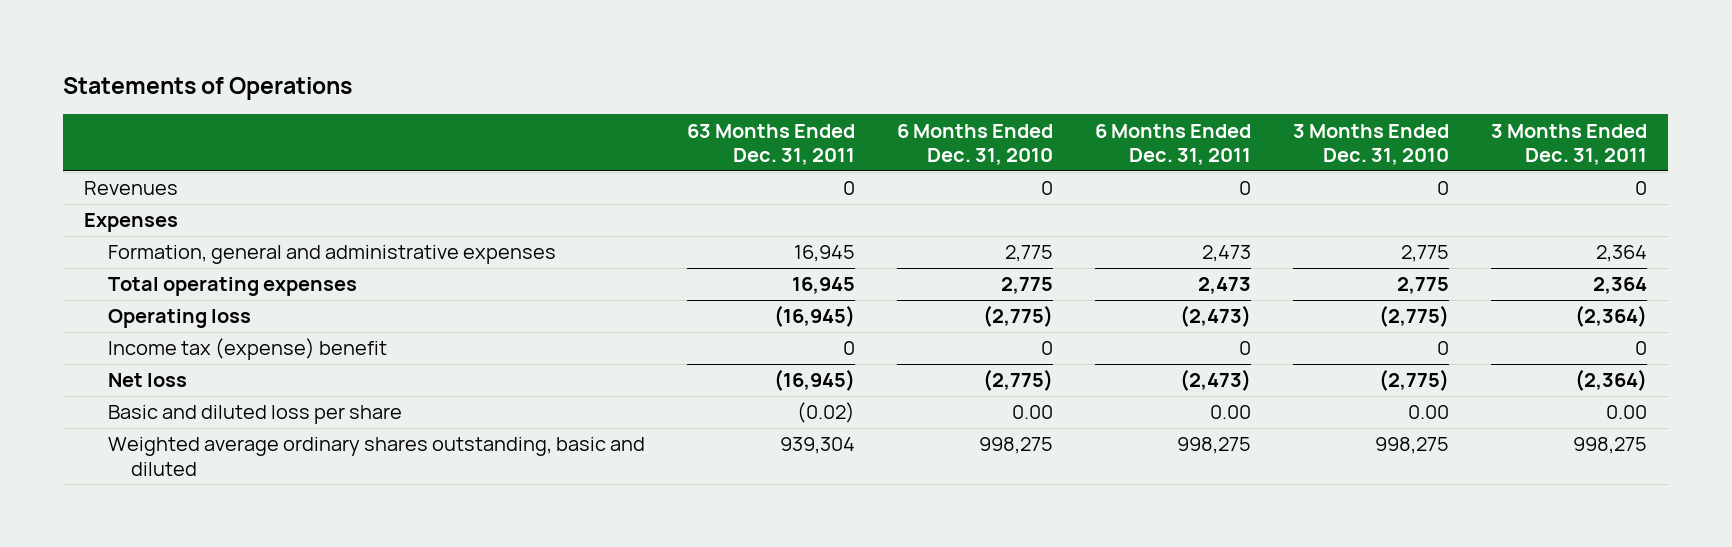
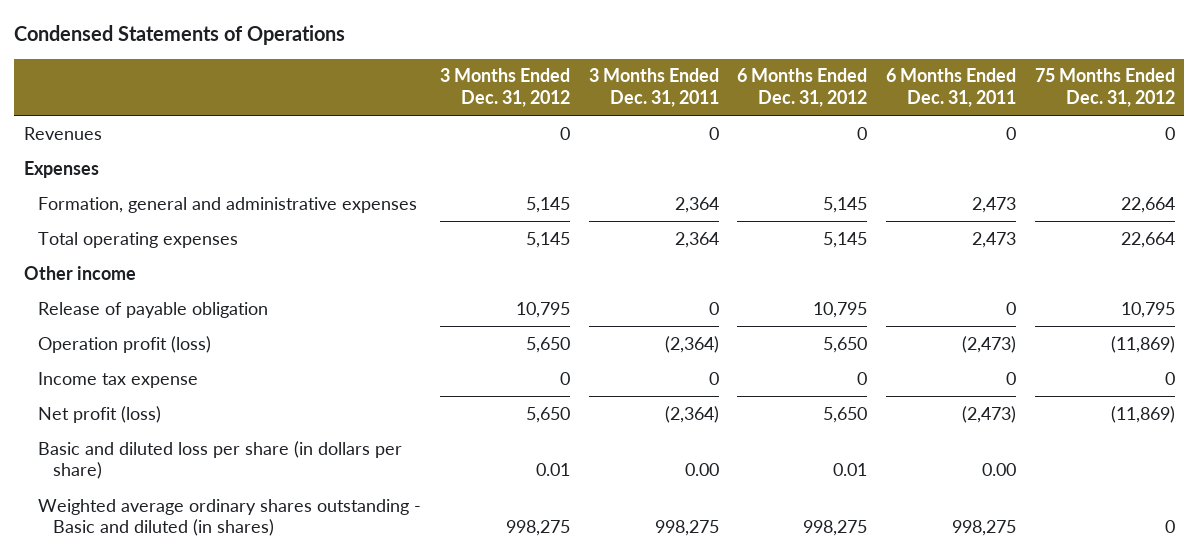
- Statements of Operations
+ Condensed Statements of Operations
- | 63 Months Ended Dec. 31, 2011 | 6 Months Ended Dec. 31, 2010 | 6 Months Ended Dec. 31, 2011 | 3 Months Ended Dec. 31, 2010 | 3 Months Ended Dec. 31, 2011
+ | 3 Months Ended Dec. 31, 2012 | 3 Months Ended Dec. 31, 2011 | 6 Months Ended Dec. 31, 2012 | 6 Months Ended Dec. 31, 2011 | 75 Months Ended Dec. 31, 2012
- Operating loss | (16,945) | (2,775) | (2,473) | (2,775) | (2,364)
- Income tax (expense) benefit | 0 | 0 | 0 | 0 | 0
- Net loss | (16,945) | (2,775) | (2,473) | (2,775) | (2,364)
- Basic and diluted loss per share | (0.02) | 0.00 | 0.00 | 0.00 | 0.00
- Weighted average ordinary shares outstanding, basic and diluted | 939,304 | 998,275 | 998,275 | 998,275 | 998,275
+ Other income
+ Release of payable obligation | 10,795 | 0 | 10,795 | 0 | 10,795
+ Operation profit (loss) | 5,650 | (2,364) | 5,650 | (2,473) | (11,869)
+ Income tax expense | 0 | 0 | 0 | 0 | 0
+ Net profit (loss) | 5,650 | (2,364) | 5,650 | (2,473) | (11,869)
+ Basic and diluted loss per share (in dollars per share) | 0.01 | 0.00 | 0.01 | 0.00 |
+ Weighted average ordinary shares outstanding - Basic and diluted (in shares) | 998,275 | 998,275 | 998,275 | 998,275 | 0

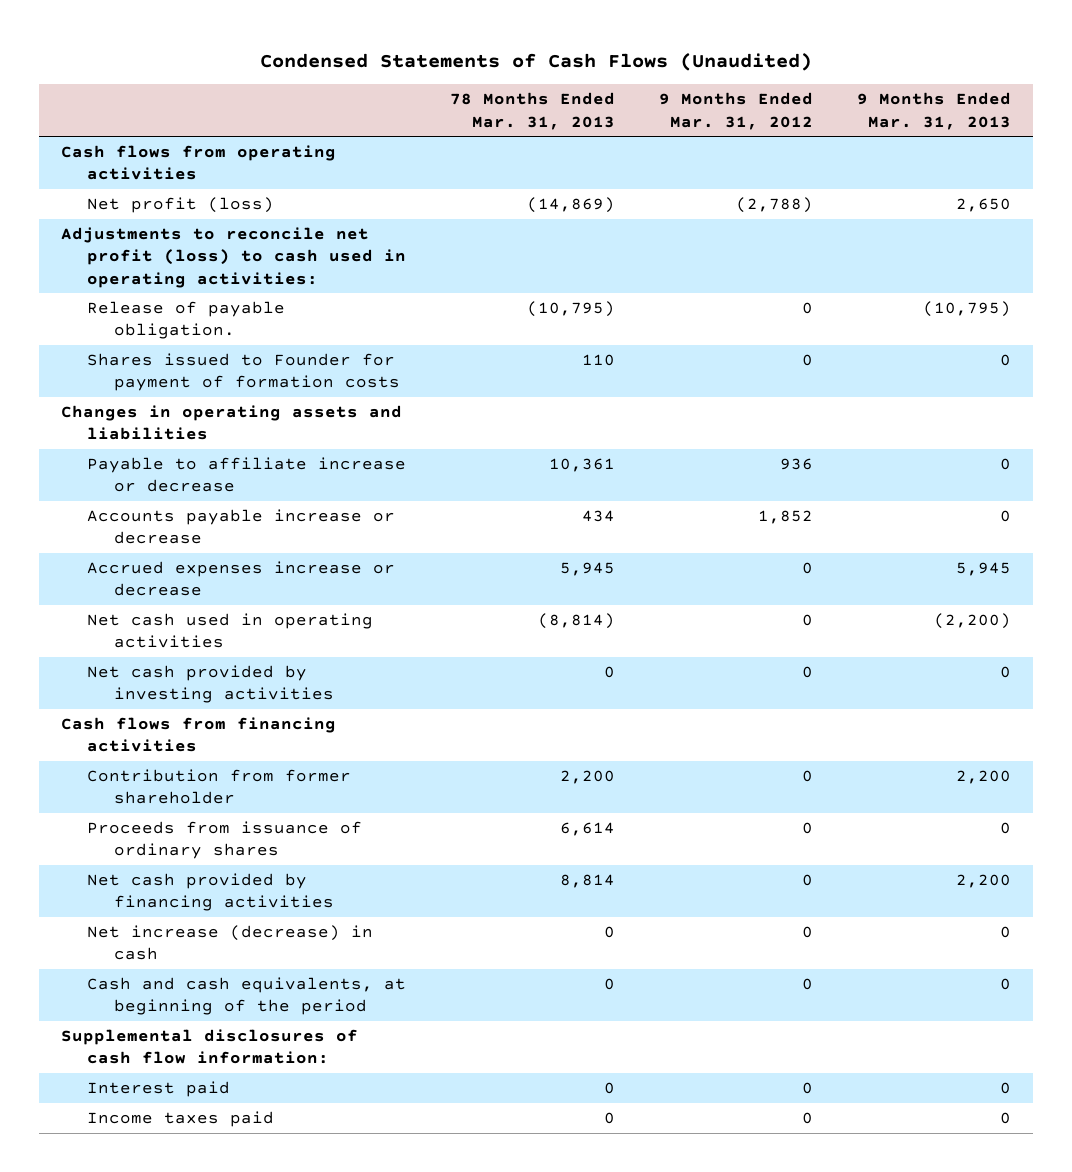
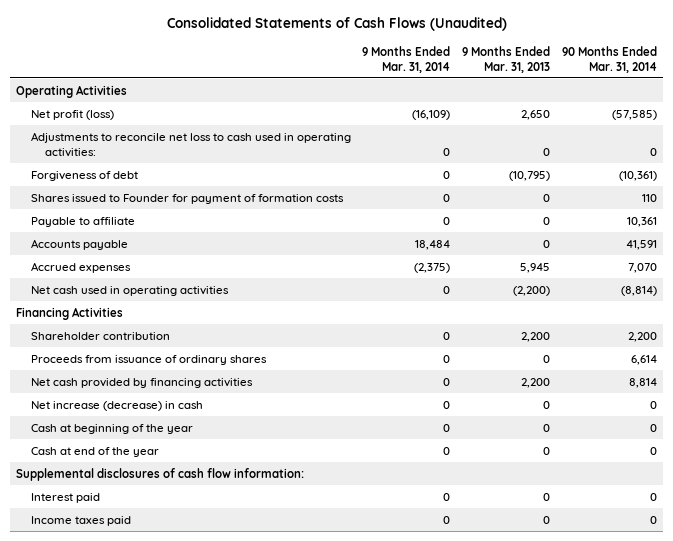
- Condensed Statements of Cash Flows (Unaudited)
+ Consolidated Statements of Cash Flows (Unaudited)
- | 78 Months Ended Mar. 31, 2013 | 9 Months Ended Mar. 31, 2012 | 9 Months Ended Mar. 31, 2013
+ | 9 Months Ended Mar. 31, 2014 | 9 Months Ended Mar. 31, 2013 | 90 Months Ended Mar. 31, 2014
- Cash flows from operating activities
+ Operating Activities
- Adjustments to reconcile net profit (loss) to cash used in operating activities:
- Release of payable obligation. | (10,795) | 0 | (10,795)
+ Adjustments to reconcile net loss to cash used in operating activities: | 0 | 0 | 0
+ Forgiveness of debt | 0 | (10,795) | (10,361)
- Changes in operating assets and liabilities
- Payable to affiliate increase or decrease | 10,361 | 936 | 0
- Accounts payable increase or decrease | 434 | 1,852 | 0
- Accrued expenses increase or decrease | 5,945 | 0 | 5,945
+ Payable to affiliate | 0 | 0 | 10,361
+ Accounts payable | 18,484 | 0 | 41,591
+ Accrued expenses | (2,375) | 5,945 | 7,070
- Net cash provided by investing activities | 0 | 0 | 0
- Cash flows from financing activities
- Contribution from former shareholder | 2,200 | 0 | 2,200
+ Financing Activities
+ Shareholder contribution | 0 | 2,200 | 2,200
- Cash and cash equivalents, at beginning of the period | 0 | 0 | 0
+ Cash at beginning of the year | 0 | 0 | 0
+ Cash at end of the year | 0 | 0 | 0

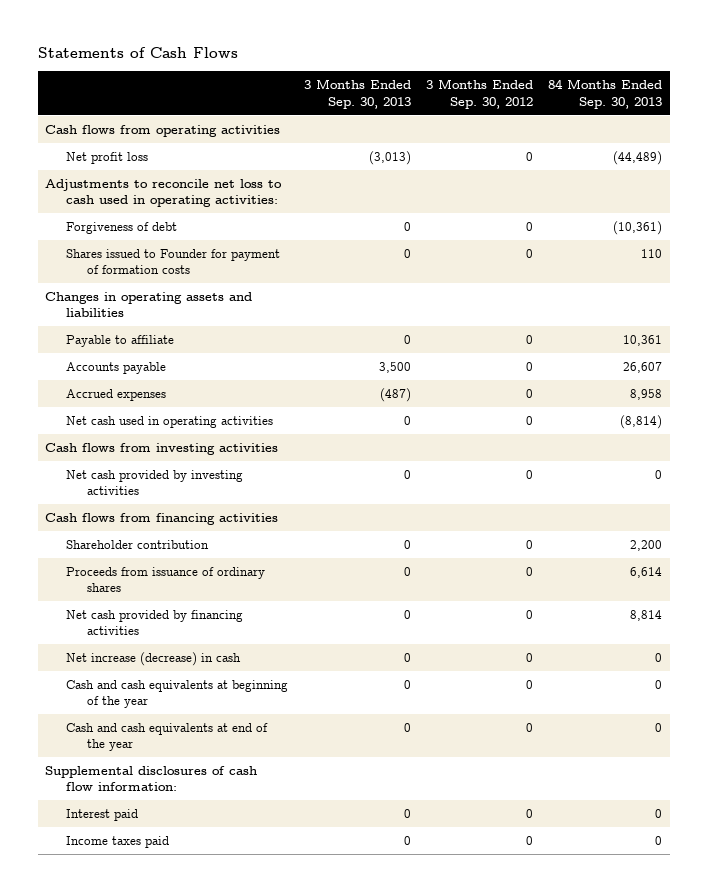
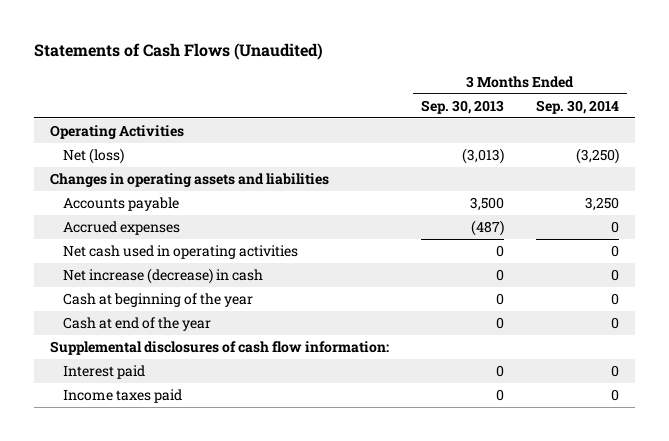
- Statements of Cash Flows
+ Statements of Cash Flows (Unaudited)
- | 3 Months Ended Sep. 30, 2013 | 3 Months Ended Sep. 30, 2012 | 84 Months Ended Sep. 30, 2013
+ | 3 Months Ended Sep. 30, 2013 | 3 Months Ended Sep. 30, 2014
- Cash flows from operating activities
- Net profit loss | (3,013) | 0 | (44,489)
- Adjustments to reconcile net loss to cash used in operating activities:
- Forgiveness of debt | 0 | 0 | (10,361)
- Shares issued to Founder for payment of formation costs | 0 | 0 | 110
+ Operating Activities
+ Net (loss) | (3,013) | (3,250)
- Payable to affiliate | 0 | 0 | 10,361
- Cash flows from investing activities
- Net cash provided by investing activities | 0 | 0 | 0
- Cash flows from financing activities
- Shareholder contribution | 0 | 0 | 2,200
- Proceeds from issuance of ordinary shares | 0 | 0 | 6,614
- Net cash provided by financing activities | 0 | 0 | 8,814
- Cash and cash equivalents at beginning of the year | 0 | 0 | 0
- Cash and cash equivalents at end of the year | 0 | 0 | 0
+ Cash at beginning of the year | 0 | 0
+ Cash at end of the year | 0 | 0

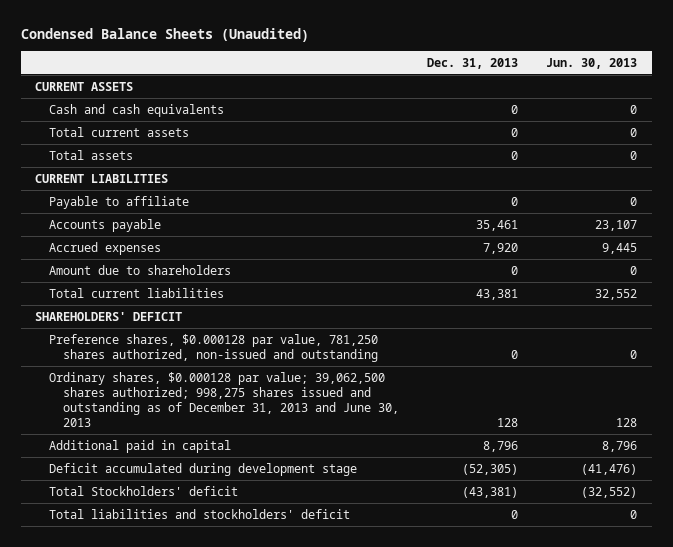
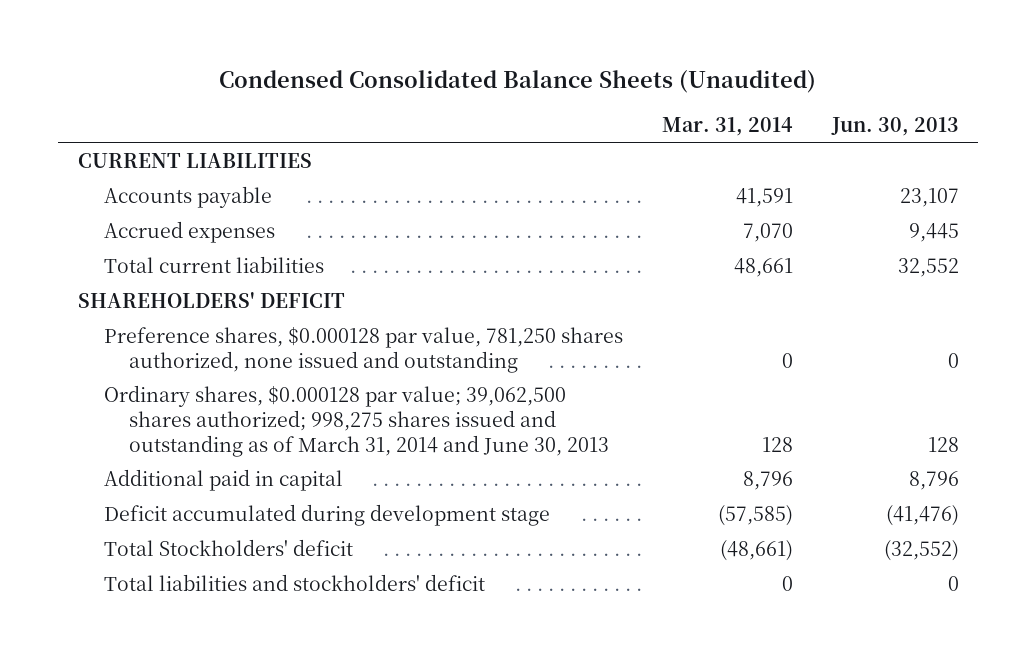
- Condensed Balance Sheets (Unaudited)
+ Condensed Consolidated Balance Sheets (Unaudited)
- | Dec. 31, 2013 | Jun. 30, 2013
+ | Mar. 31, 2014 | Jun. 30, 2013
- CURRENT ASSETS
- Cash and cash equivalents | 0 | 0
- Total current assets | 0 | 0
- Total assets | 0 | 0
- Payable to affiliate | 0 | 0
- Amount due to shareholders | 0 | 0
- Preference shares, $0.000128 par value, 781,250 shares authorized, non-issued and outstanding | 0 | 0
- Ordinary shares, $0.000128 par value; 39,062,500 shares authorized; 998,275 shares issued and outstanding as of December 31, 2013 and June 30, 2013 | 128 | 128
+ Preference shares, $0.000128 par value, 781,250 shares authorized, none issued and outstanding | 0 | 0
+ Ordinary shares, $0.000128 par value; 39,062,500 shares authorized; 998,275 shares issued and outstanding as of March 31, 2014 and June 30, 2013 | 128 | 128

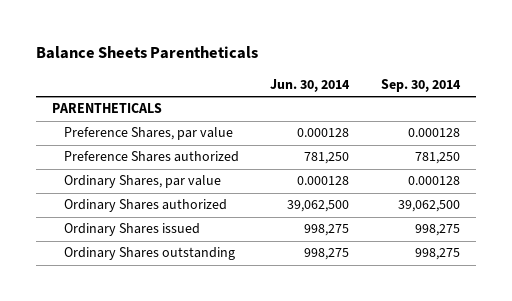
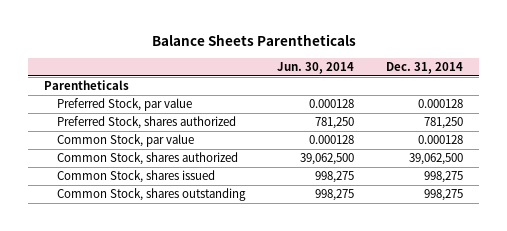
- | Jun. 30, 2014 | Sep. 30, 2014
+ | Jun. 30, 2014 | Dec. 31, 2014
- PARENTHETICALS
- Preference Shares, par value | 0.000128 | 0.000128
- Preference Shares authorized | 781,250 | 781,250
- Ordinary Shares, par value | 0.000128 | 0.000128
- Ordinary Shares authorized | 39,062,500 | 39,062,500
- Ordinary Shares issued | 998,275 | 998,275
- Ordinary Shares outstanding | 998,275 | 998,275
+ Parentheticals
+ Preferred Stock, par value | 0.000128 | 0.000128
+ Preferred Stock, shares authorized | 781,250 | 781,250
+ Common Stock, par value | 0.000128 | 0.000128
+ Common Stock, shares authorized | 39,062,500 | 39,062,500
+ Common Stock, shares issued | 998,275 | 998,275
+ Common Stock, shares outstanding | 998,275 | 998,275

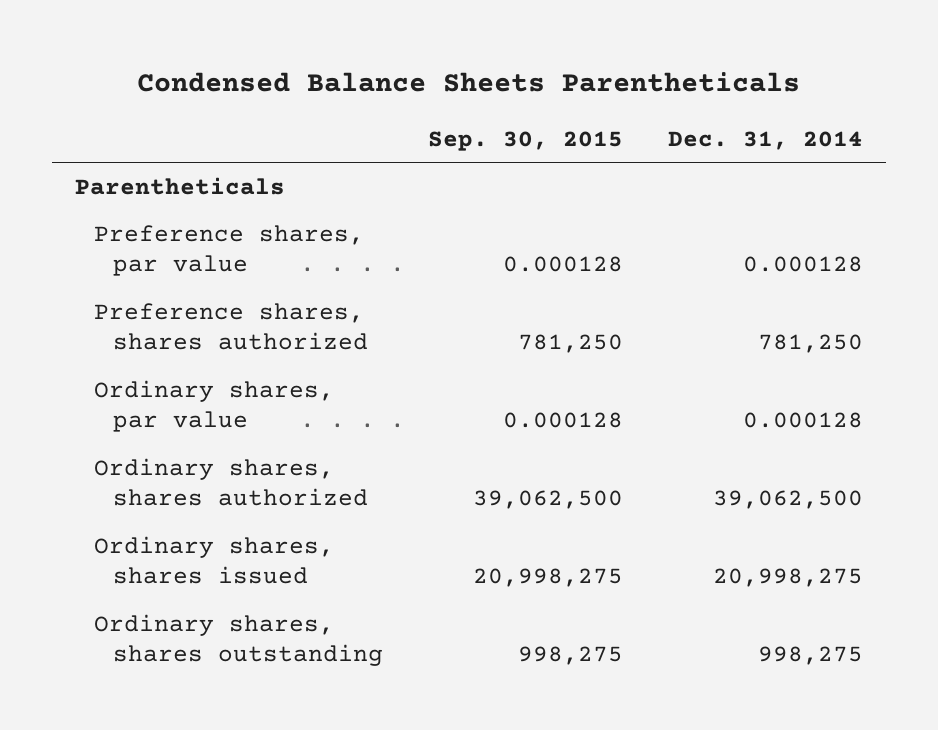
- Balance Sheets Parentheticals
+ Condensed Balance Sheets Parentheticals
- | Jun. 30, 2014 | Dec. 31, 2014
+ | Sep. 30, 2015 | Dec. 31, 2014
- Preferred Stock, par value | 0.000128 | 0.000128
- Preferred Stock, shares authorized | 781,250 | 781,250
- Common Stock, par value | 0.000128 | 0.000128
- Common Stock, shares authorized | 39,062,500 | 39,062,500
- Common Stock, shares issued | 998,275 | 998,275
- Common Stock, shares outstanding | 998,275 | 998,275
+ Preference shares, par value | 0.000128 | 0.000128
+ Preference shares, shares authorized | 781,250 | 781,250
+ Ordinary shares, par value | 0.000128 | 0.000128
+ Ordinary shares, shares authorized | 39,062,500 | 39,062,500
+ Ordinary shares, shares issued | 20,998,275 | 20,998,275
+ Ordinary shares, shares outstanding | 998,275 | 998,275

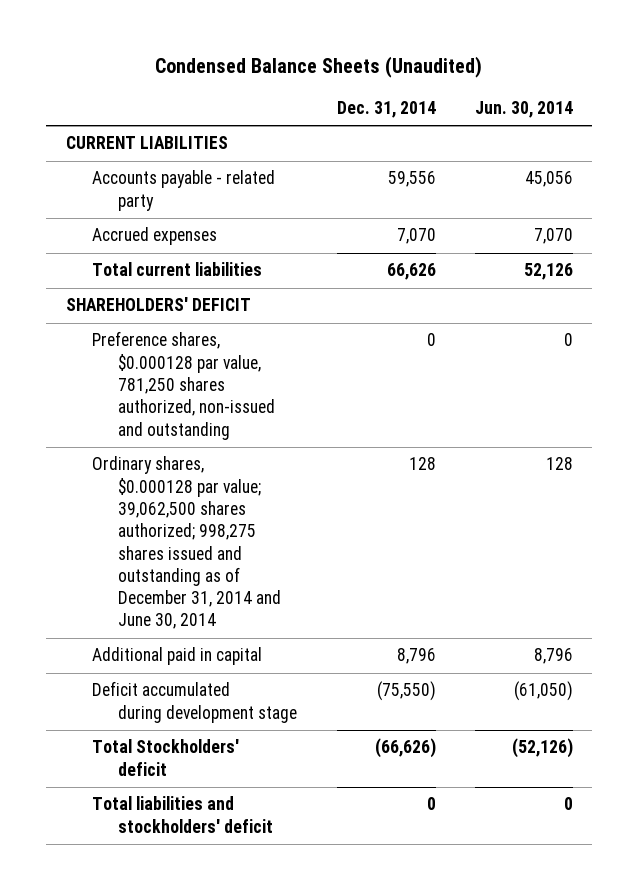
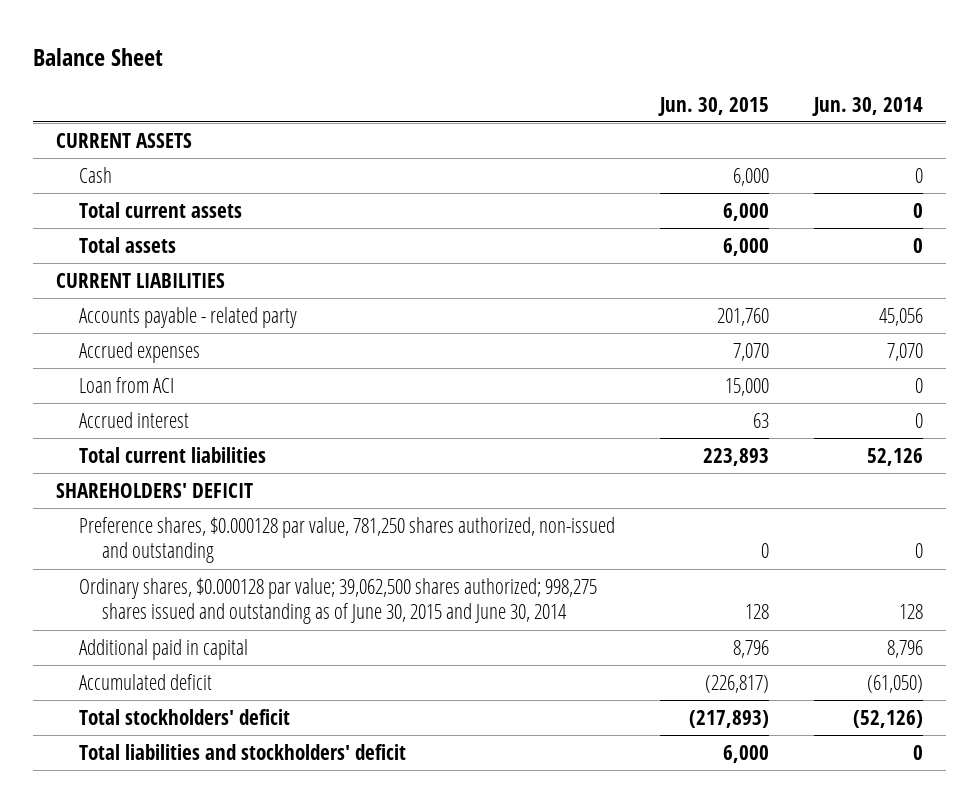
- Condensed Balance Sheets (Unaudited)
+ Balance Sheet
- | Dec. 31, 2014 | Jun. 30, 2014
+ | Jun. 30, 2015 | Jun. 30, 2014
+ CURRENT ASSETS
+ Cash | 6,000 | 0
+ Total current assets | 6,000 | 0
+ Total assets | 6,000 | 0
+ Loan from ACI | 15,000 | 0
+ Accrued interest | 63 | 0
- Ordinary shares, $0.000128 par value; 39,062,500 shares authorized; 998,275 shares issued and outstanding as of December 31, 2014 and June 30, 2014 | 128 | 128
+ Ordinary shares, $0.000128 par value; 39,062,500 shares authorized; 998,275 shares issued and outstanding as of June 30, 2015 and June 30, 2014 | 128 | 128
- Deficit accumulated during development stage | (75,550) | (61,050)
- Total Stockholders' deficit | (66,626) | (52,126)
+ Accumulated deficit | (226,817) | (61,050)
+ Total stockholders' deficit | (217,893) | (52,126)

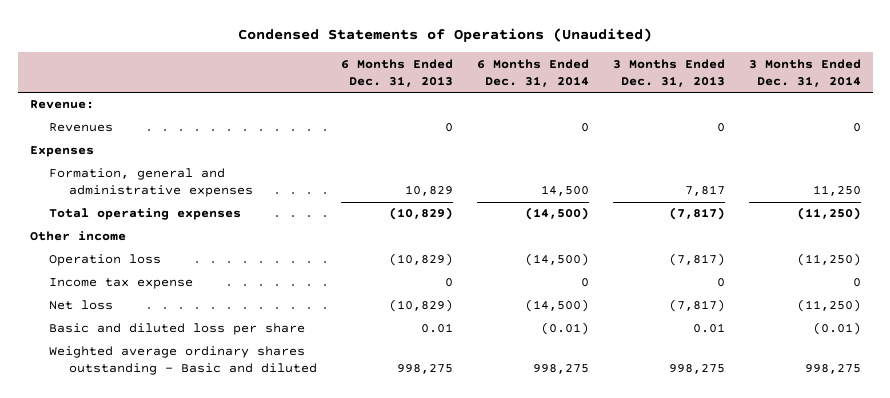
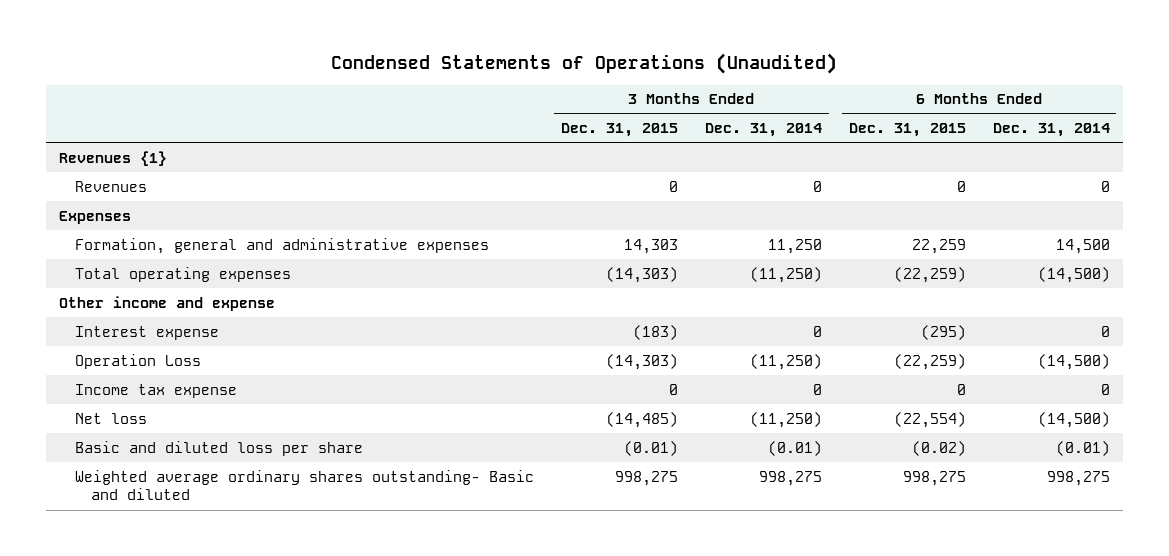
- | 6 Months Ended Dec. 31, 2013 | 6 Months Ended Dec. 31, 2014 | 3 Months Ended Dec. 31, 2013 | 3 Months Ended Dec. 31, 2014
+ | 3 Months Ended Dec. 31, 2015 | 3 Months Ended Dec. 31, 2014 | 6 Months Ended Dec. 31, 2015 | 6 Months Ended Dec. 31, 2014
- Revenue:
+ Revenues {1}
- Other income
- Operation loss | (10,829) | (14,500) | (7,817) | (11,250)
+ Other income and expense
+ Interest expense | (183) | 0 | (295) | 0
+ Operation Loss | (14,303) | (11,250) | (22,259) | (14,500)
- Weighted average ordinary shares outstanding - Basic and diluted | 998,275 | 998,275 | 998,275 | 998,275
+ Weighted average ordinary shares outstanding- Basic and diluted | 998,275 | 998,275 | 998,275 | 998,275

